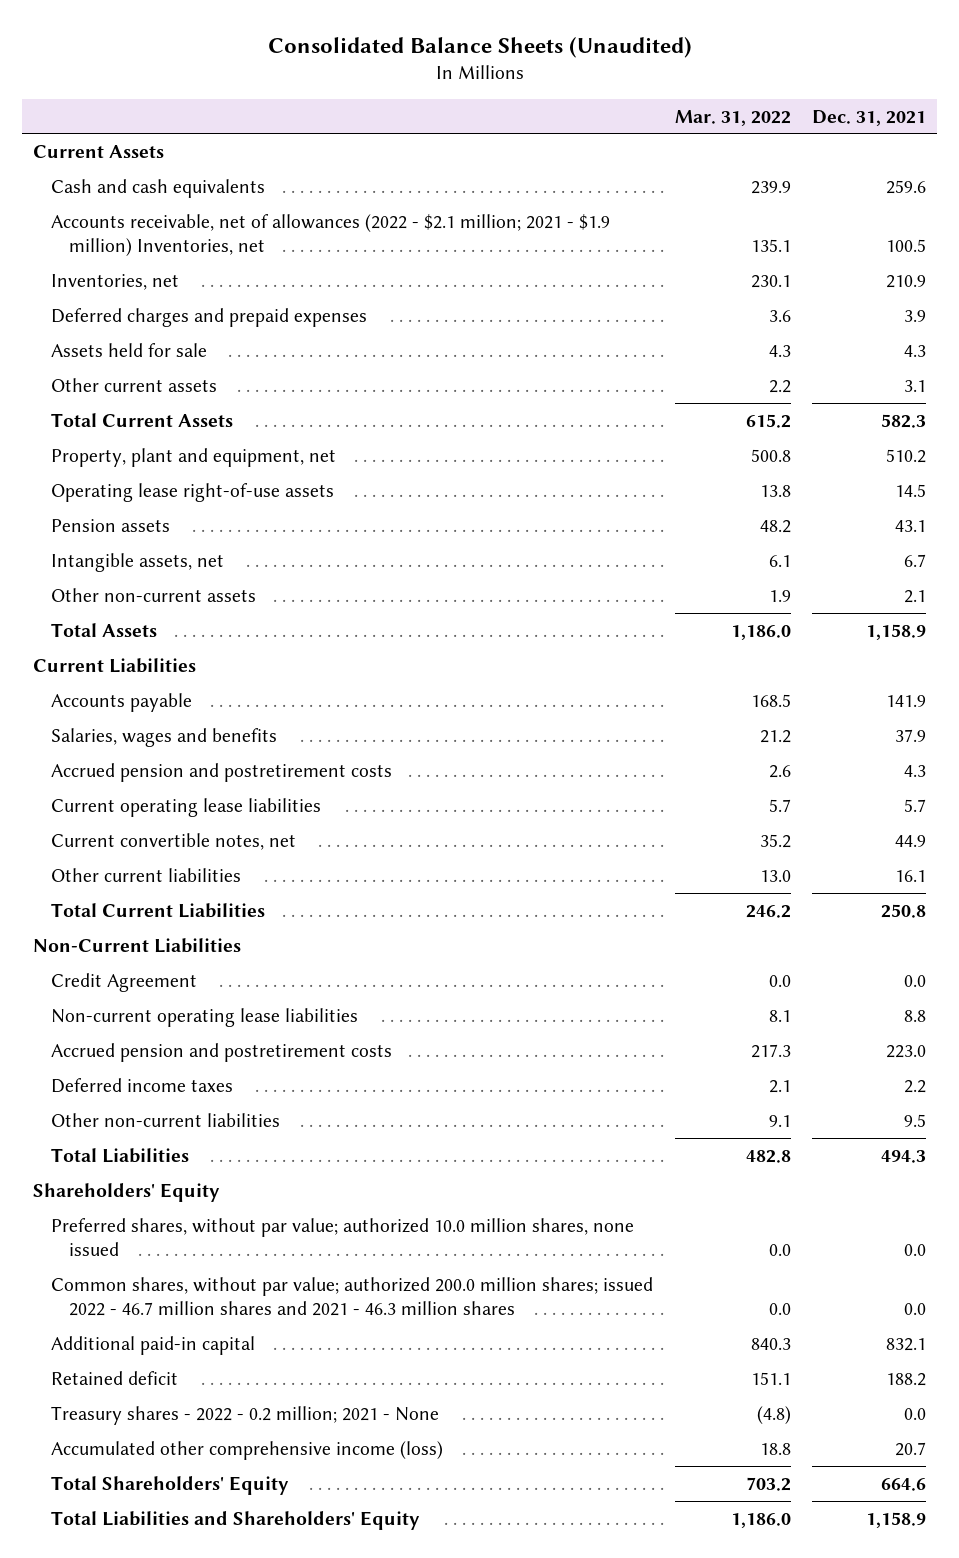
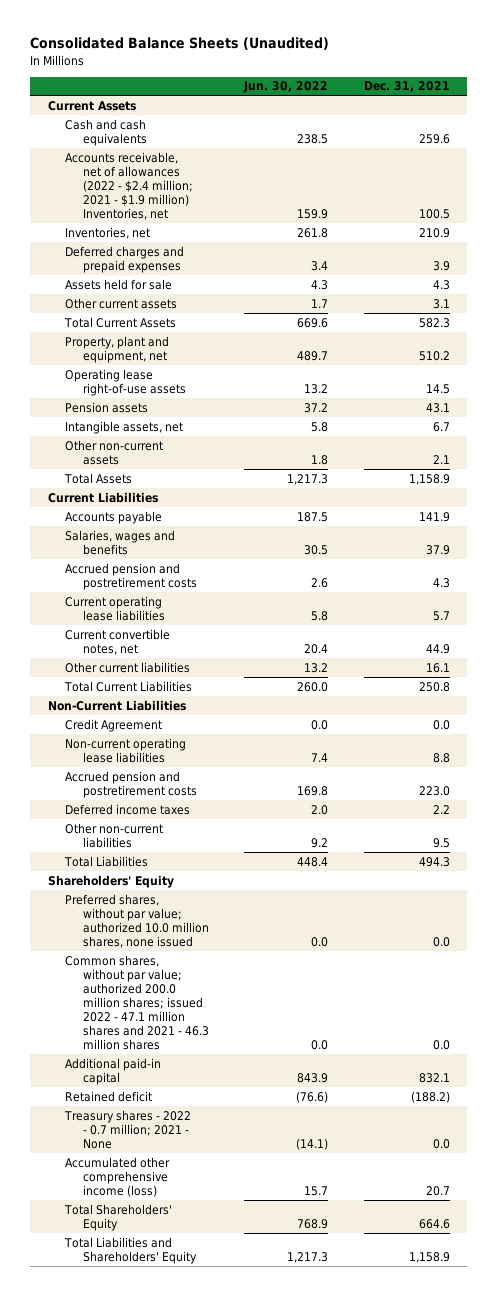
- | Mar. 31, 2022 | Dec. 31, 2021
+ | Jun. 30, 2022 | Dec. 31, 2021
- Accounts receivable, net of allowances (2022 - $2.1 million; 2021 - $1.9 million) Inventories, net | 135.1 | 100.5
+ Accounts receivable, net of allowances (2022 - $2.4 million; 2021 - $1.9 million) Inventories, net | 159.9 | 100.5
- Common shares, without par value; authorized 200.0 million shares; issued 2022 - 46.7 million shares and 2021 - 46.3 million shares | 0.0 | 0.0
+ Common shares, without par value; authorized 200.0 million shares; issued 2022 - 47.1 million shares and 2021 - 46.3 million shares | 0.0 | 0.0
- Retained deficit | 151.1 | 188.2
- Treasury shares - 2022 - 0.2 million; 2021 - None | (4.8) | 0.0
+ Retained deficit | (76.6) | (188.2)
+ Treasury shares - 2022 - 0.7 million; 2021 - None | (14.1) | 0.0

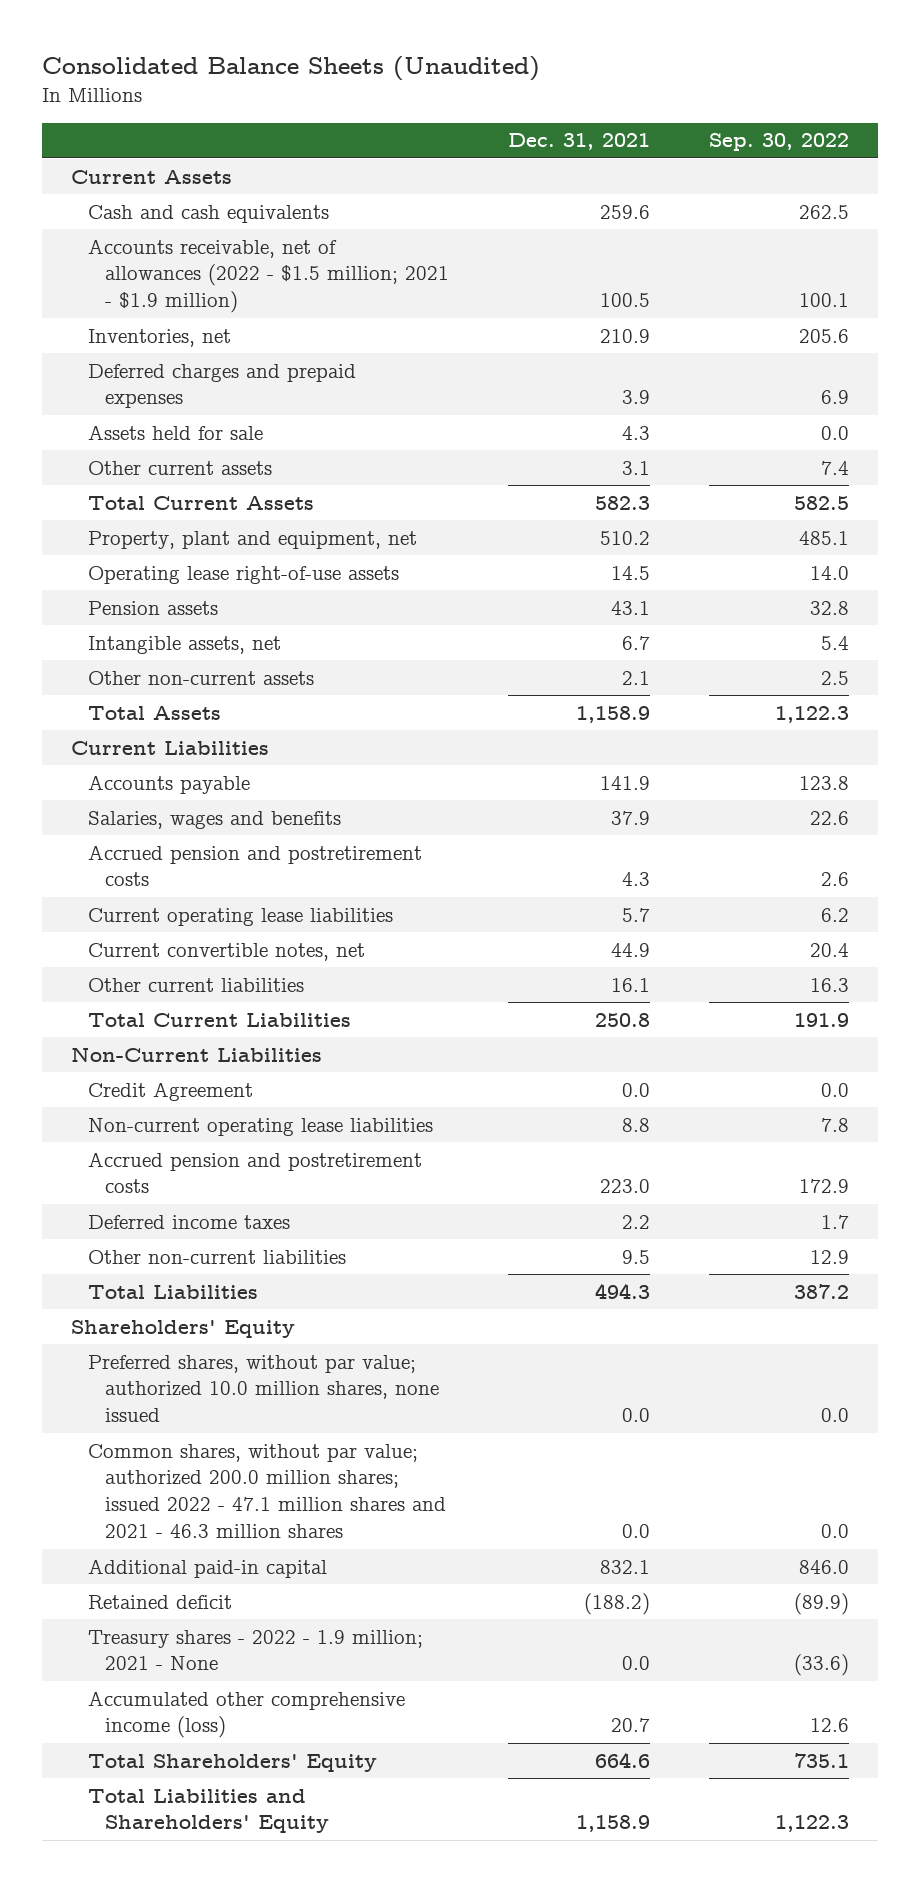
- | Jun. 30, 2022 | Dec. 31, 2021
+ | Dec. 31, 2021 | Sep. 30, 2022
- Accounts receivable, net of allowances (2022 - $2.4 million; 2021 - $1.9 million) Inventories, net | 159.9 | 100.5
+ Accounts receivable, net of allowances (2022 - $1.5 million; 2021 - $1.9 million) | 100.5 | 100.1
- Treasury shares - 2022 - 0.7 million; 2021 - None | (14.1) | 0.0
+ Treasury shares - 2022 - 1.9 million; 2021 - None | 0.0 | (33.6)

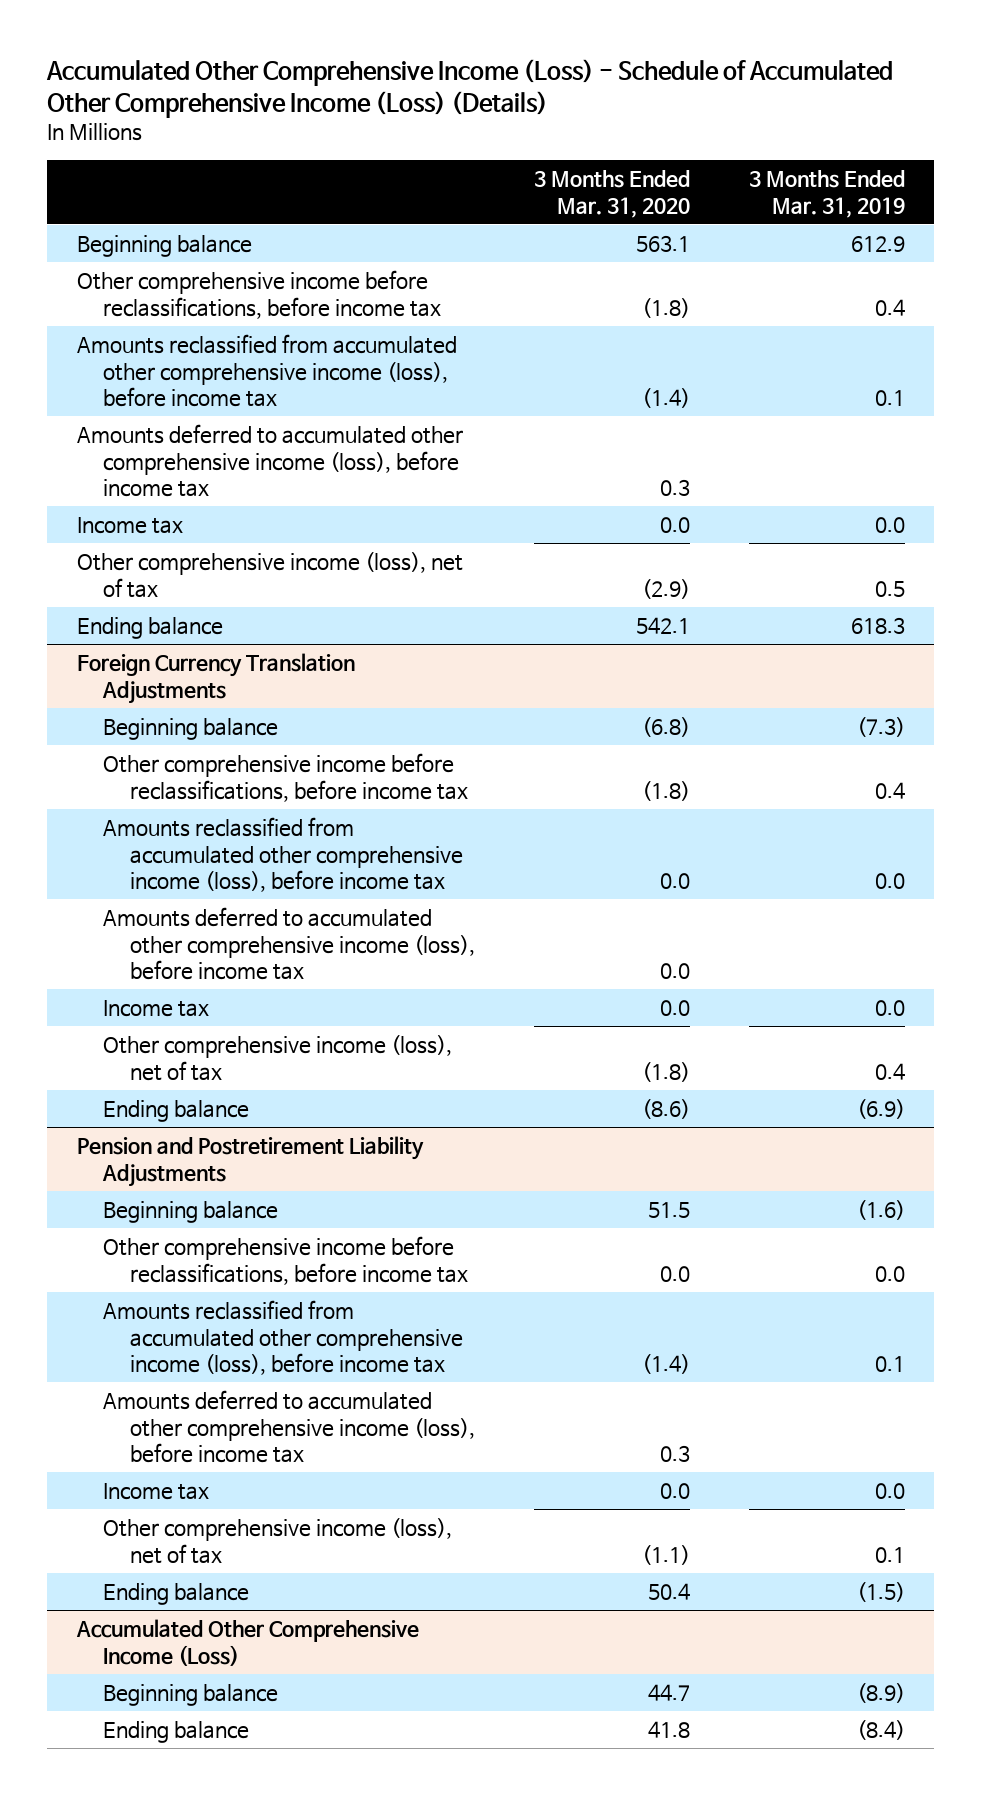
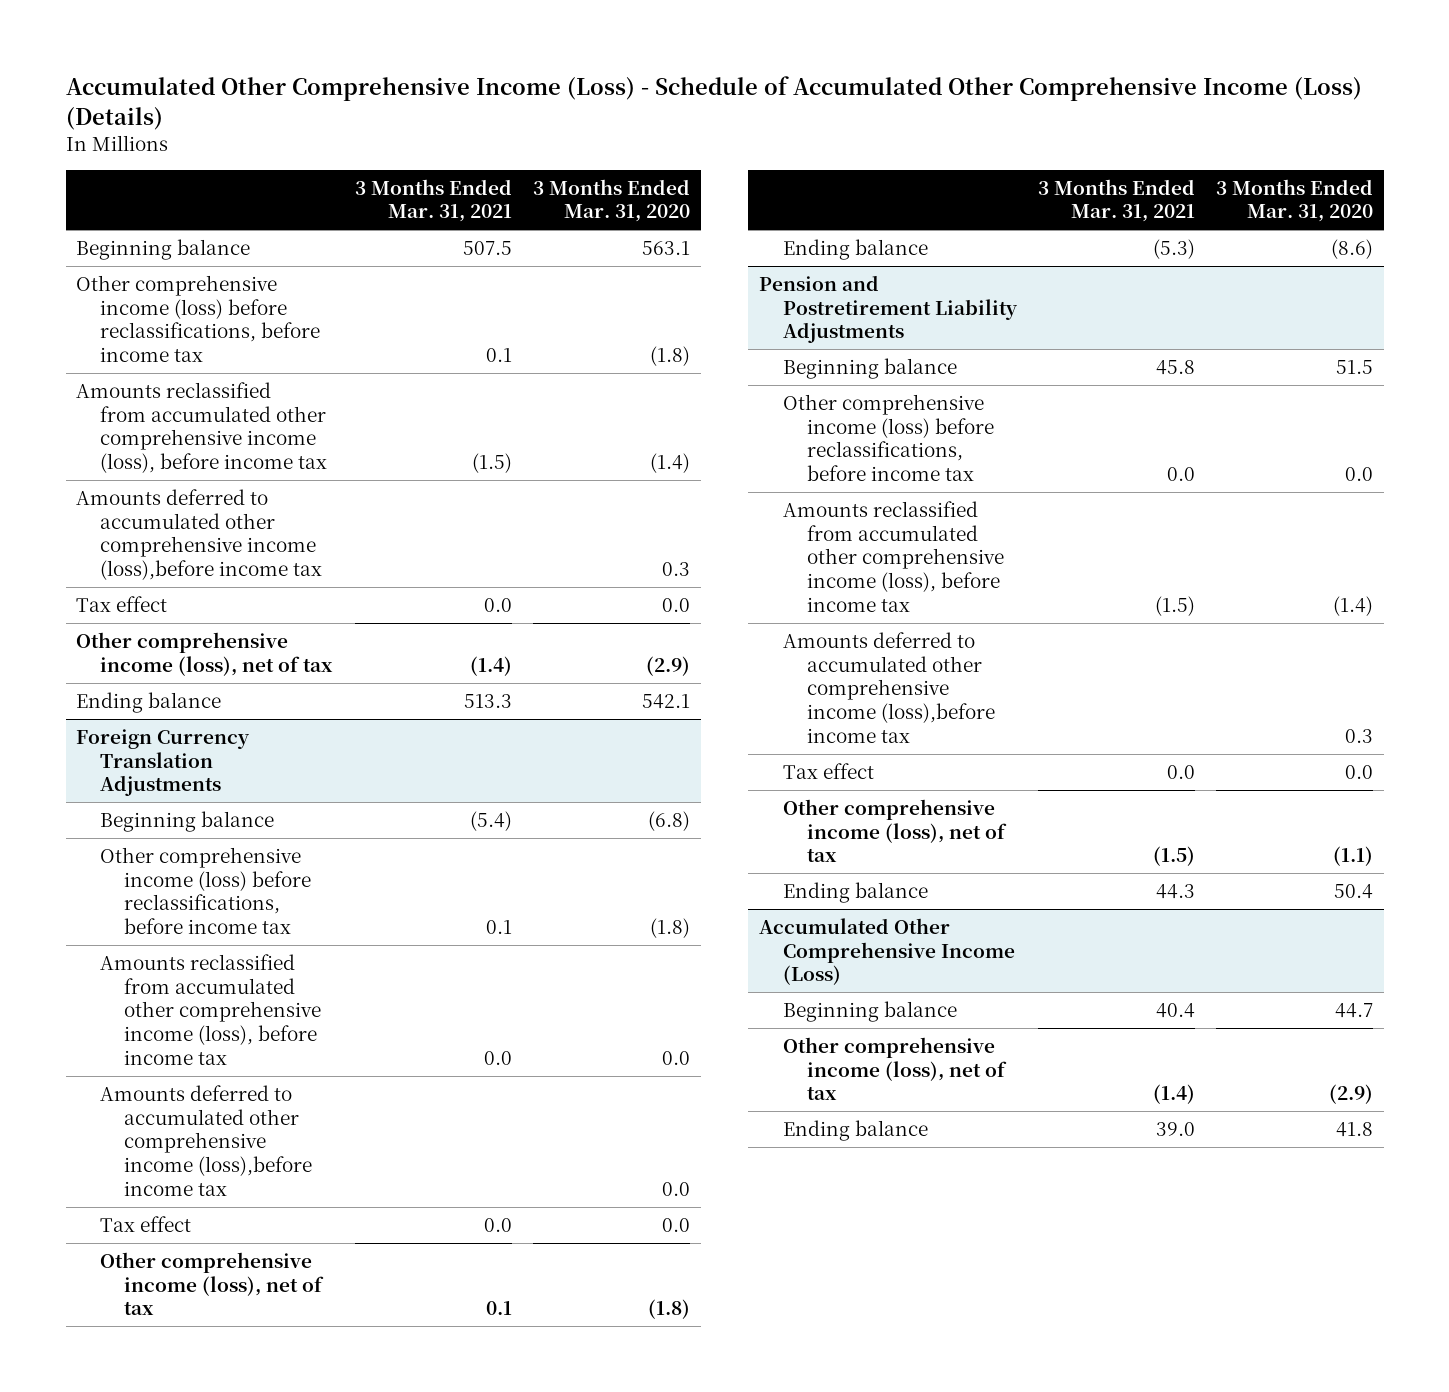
- | 3 Months Ended Mar. 31, 2020 | 3 Months Ended Mar. 31, 2019
+ | 3 Months Ended Mar. 31, 2021 | 3 Months Ended Mar. 31, 2020
- Other comprehensive income before reclassifications, before income tax | (1.8) | 0.4
+ Other comprehensive income (loss) before reclassifications, before income tax | 0.1 | (1.8)
- Amounts deferred to accumulated other comprehensive income (loss), before income tax | 0.3 |
- Income tax | 0.0 | 0.0
+ Amounts deferred to accumulated other comprehensive income (loss),before income tax | | 0.3
+ Tax effect | 0.0 | 0.0
@ Foreign Currency Translation Adjustments
- Other comprehensive income before reclassifications, before income tax | (1.8) | 0.4
+ Other comprehensive income (loss) before reclassifications, before income tax | 0.1 | (1.8)
- Amounts deferred to accumulated other comprehensive income (loss), before income tax | 0.0 |
- Income tax | 0.0 | 0.0
+ Amounts deferred to accumulated other comprehensive income (loss),before income tax | | 0.0
+ Tax effect | 0.0 | 0.0
@ Pension and Postretirement Liability Adjustments
- Other comprehensive income before reclassifications, before income tax | 0.0 | 0.0
+ Other comprehensive income (loss) before reclassifications, before income tax | 0.0 | 0.0
- Amounts deferred to accumulated other comprehensive income (loss), before income tax | 0.3 |
- Income tax | 0.0 | 0.0
+ Amounts deferred to accumulated other comprehensive income (loss),before income tax | | 0.3
+ Tax effect | 0.0 | 0.0
@ Accumulated Other Comprehensive Income (Loss)
+ Other comprehensive income (loss), net of tax | (1.4) | (2.9)

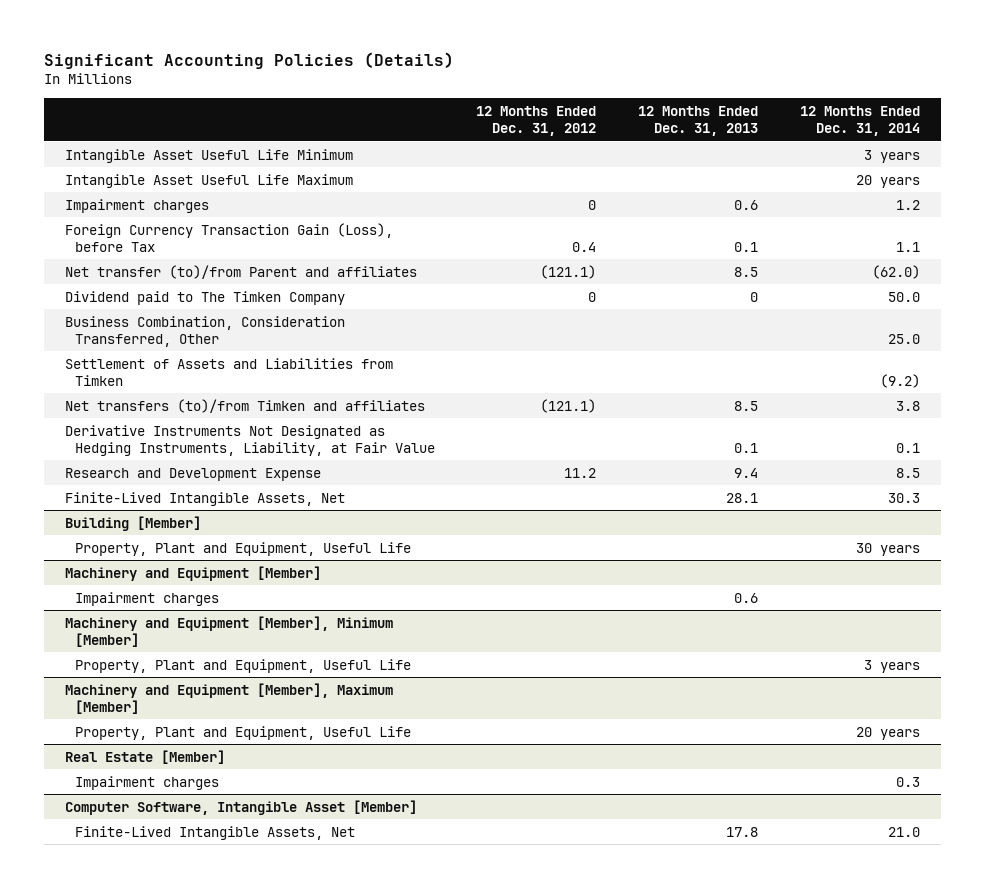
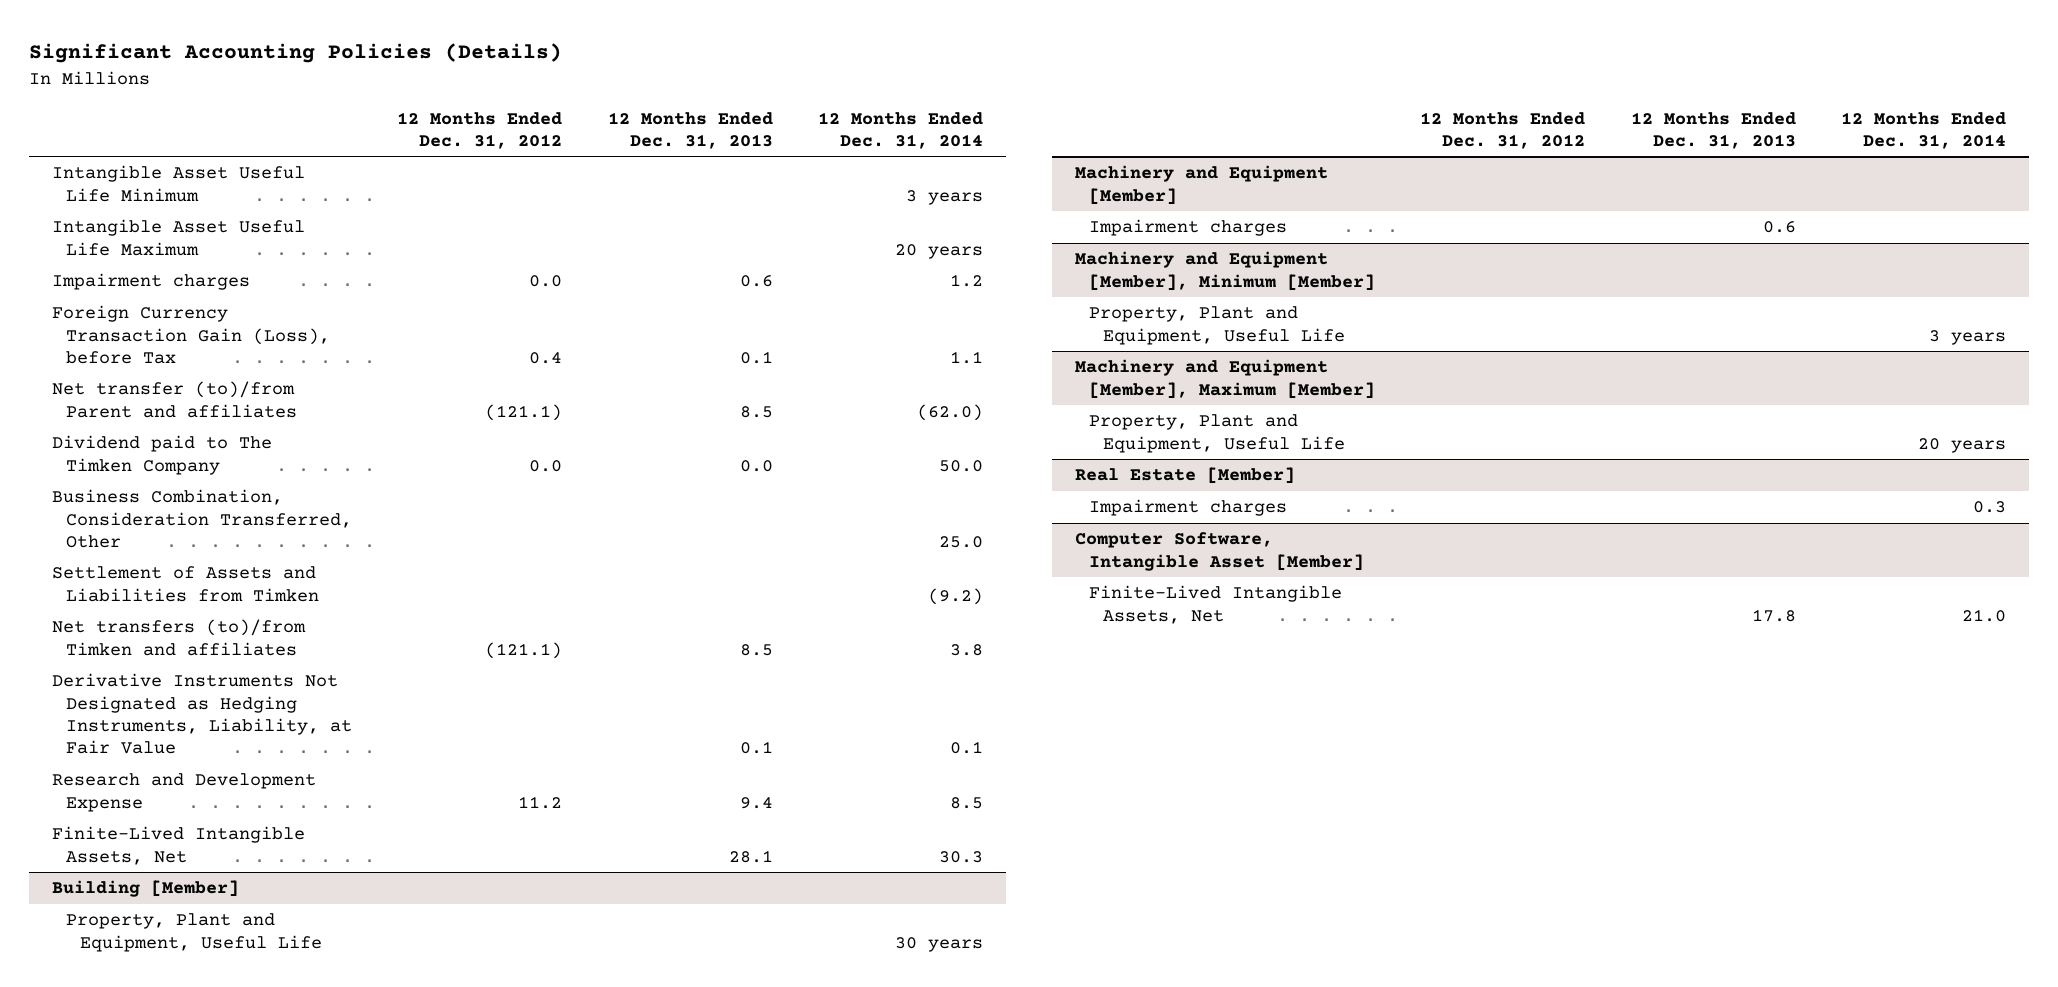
- Impairment charges | 0 | 0.6 | 1.2
+ Impairment charges | 0.0 | 0.6 | 1.2
- Dividend paid to The Timken Company | 0 | 0 | 50.0
+ Dividend paid to The Timken Company | 0.0 | 0.0 | 50.0

